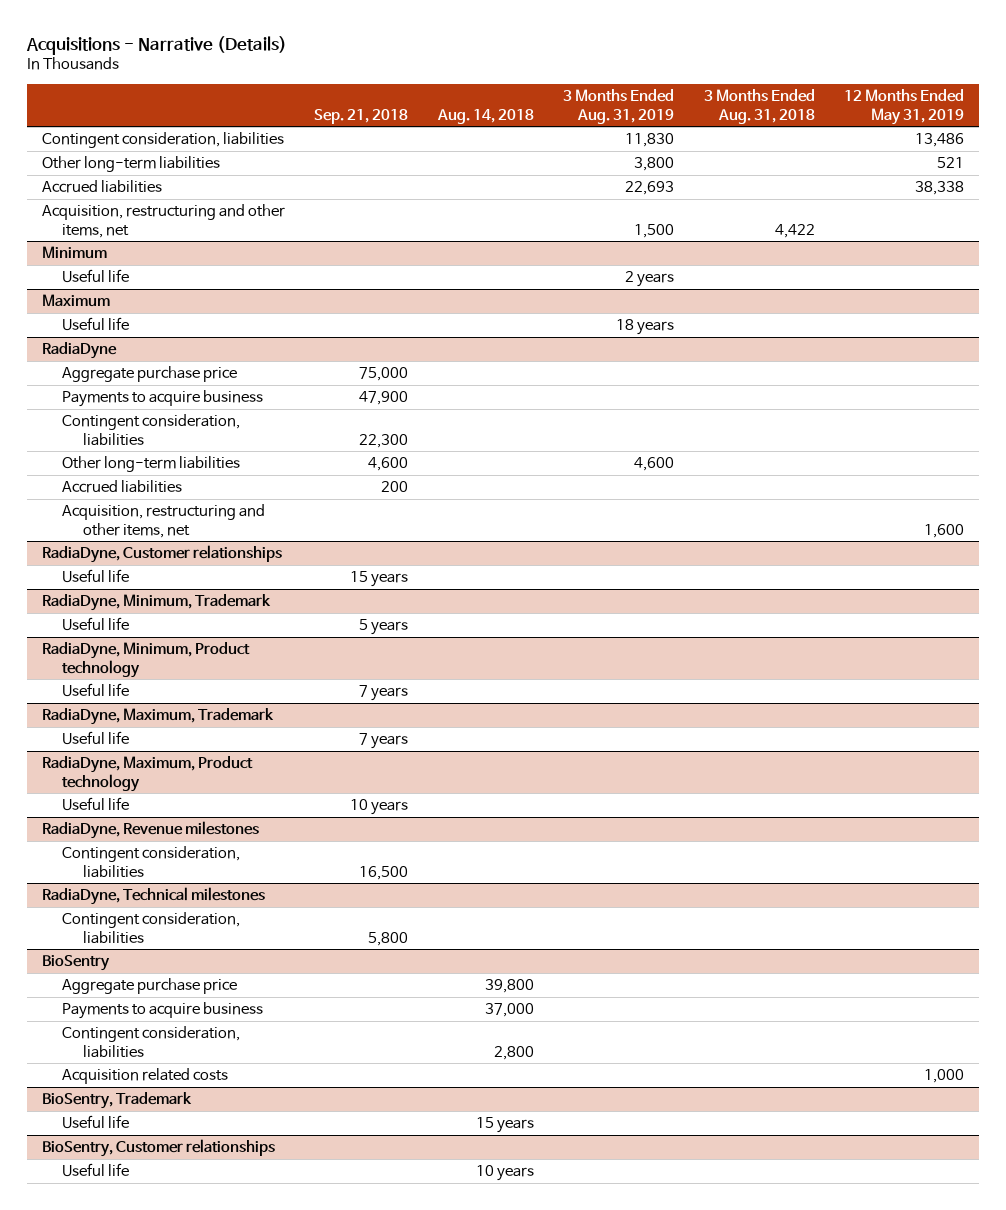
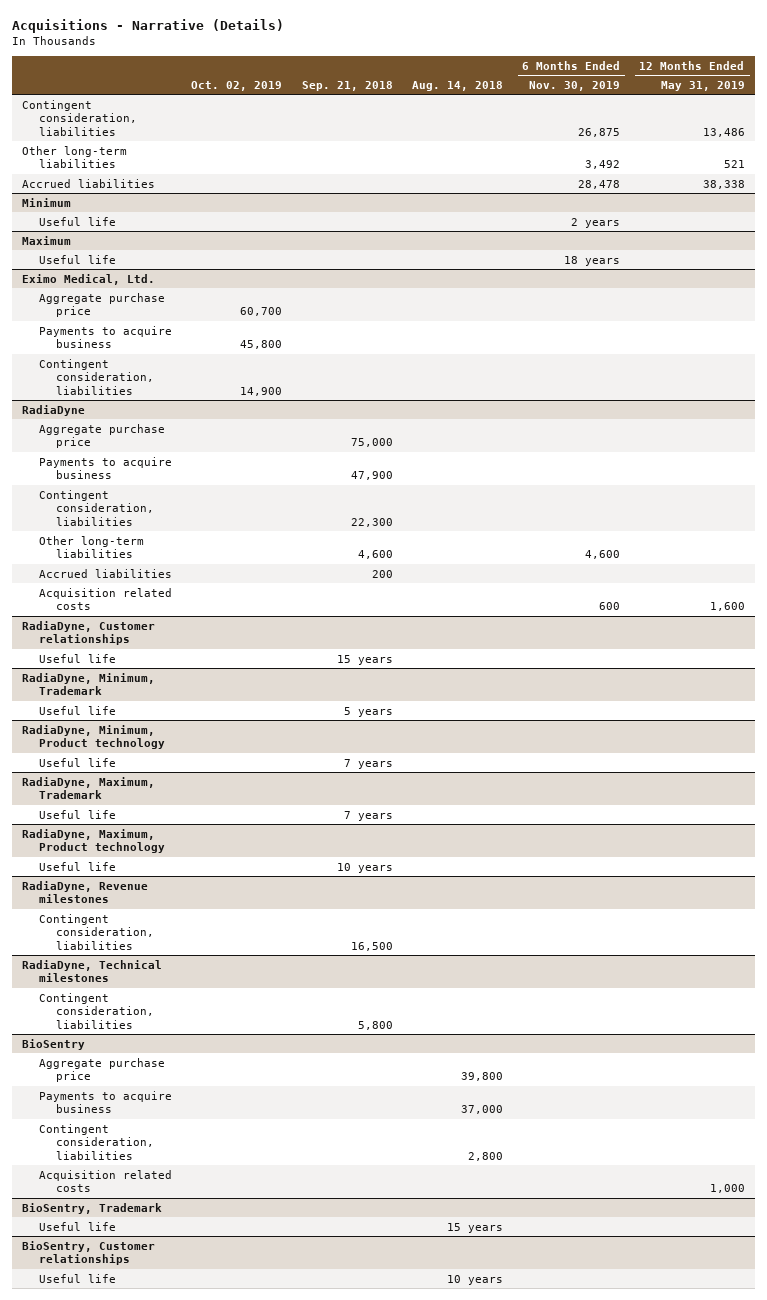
- | Sep. 21, 2018 | Aug. 14, 2018 | 3 Months Ended Aug. 31, 2019 | 3 Months Ended Aug. 31, 2018 | 12 Months Ended May 31, 2019
+ | Oct. 02, 2019 | Sep. 21, 2018 | Aug. 14, 2018 | 6 Months Ended Nov. 30, 2019 | 12 Months Ended May 31, 2019
- Acquisition, restructuring and other items, net | | | 1,500 | 4,422 |
+ Eximo Medical, Ltd.
+ Aggregate purchase price | 60,700 | | | |
+ Payments to acquire business | 45,800 | | | |
+ Contingent consideration, liabilities | 14,900 | | | |
@ RadiaDyne
- Acquisition, restructuring and other items, net | | | | | 1,600
+ Acquisition related costs | | | | 600 | 1,600

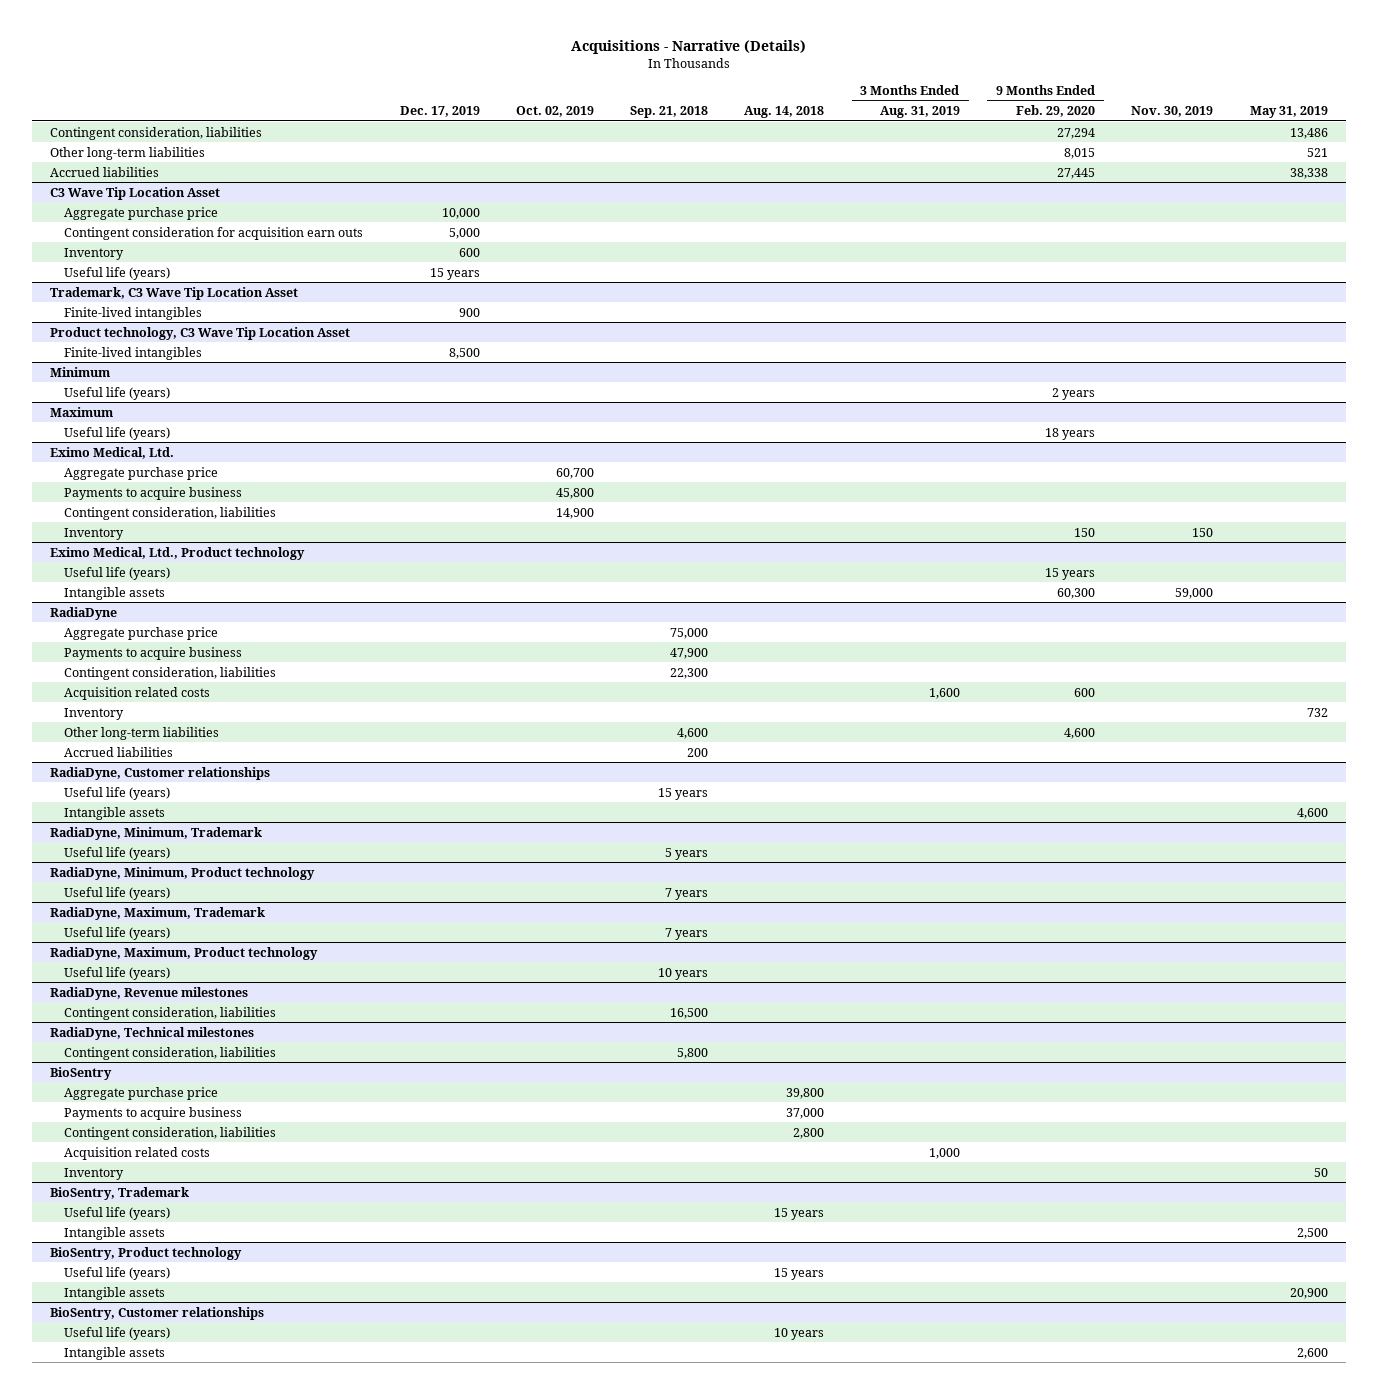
- | Oct. 02, 2019 | Sep. 21, 2018 | Aug. 14, 2018 | 6 Months Ended Nov. 30, 2019 | 12 Months Ended May 31, 2019
+ | Dec. 17, 2019 | Oct. 02, 2019 | Sep. 21, 2018 | Aug. 14, 2018 | 3 Months Ended Aug. 31, 2019 | 9 Months Ended Feb. 29, 2020 | Nov. 30, 2019 | May 31, 2019
+ C3 Wave Tip Location Asset
+ Aggregate purchase price | 10,000 | | | | | | |
+ Contingent consideration for acquisition earn outs | 5,000 | | | | | | |
+ Inventory | 600 | | | | | | |
+ Useful life (years) | 15 years | | | | | | |
+ Trademark, C3 Wave Tip Location Asset
+ Finite-lived intangibles | 900 | | | | | | |
+ Product technology, C3 Wave Tip Location Asset
+ Finite-lived intangibles | 8,500 | | | | | | |
@ Minimum
- Useful life | | | | 2 years |
+ Useful life (years) | | | | | | 2 years | |
@ Maximum
- Useful life | | | | 18 years |
+ Useful life (years) | | | | | | 18 years | |
@ Eximo Medical, Ltd.
+ Inventory | | | | | | 150 | 150 |
+ Eximo Medical, Ltd., Product technology
+ Useful life (years) | | | | | | 15 years | |
+ Intangible assets | | | | | | 60,300 | 59,000 |
@ RadiaDyne
moved up: Acquisition related costs | | | | | 1,600 | 600 | |
+ Inventory | | | | | | | | 732
@ RadiaDyne, Customer relationships
- Useful life | | 15 years | | |
+ Useful life (years) | | | 15 years | | | | |
+ Intangible assets | | | | | | | | 4,600
@ RadiaDyne, Minimum, Trademark
- Useful life | | 5 years | | |
+ Useful life (years) | | | 5 years | | | | |
@ RadiaDyne, Minimum, Product technology
- Useful life | | 7 years | | |
+ Useful life (years) | | | 7 years | | | | |
@ RadiaDyne, Maximum, Trademark
- Useful life | | 7 years | | |
+ Useful life (years) | | | 7 years | | | | |
@ RadiaDyne, Maximum, Product technology
- Useful life | | 10 years | | |
+ Useful life (years) | | | 10 years | | | | |
@ BioSentry
+ Inventory | | | | | | | | 50
@ BioSentry, Trademark
- Useful life | | | 15 years | |
+ Useful life (years) | | | | 15 years | | | |
+ Intangible assets | | | | | | | | 2,500
+ BioSentry, Product technology
+ Useful life (years) | | | | 15 years | | | |
+ Intangible assets | | | | | | | | 20,900
@ BioSentry, Customer relationships
- Useful life | | | 10 years | |
+ Useful life (years) | | | | 10 years | | | |
+ Intangible assets | | | | | | | | 2,600

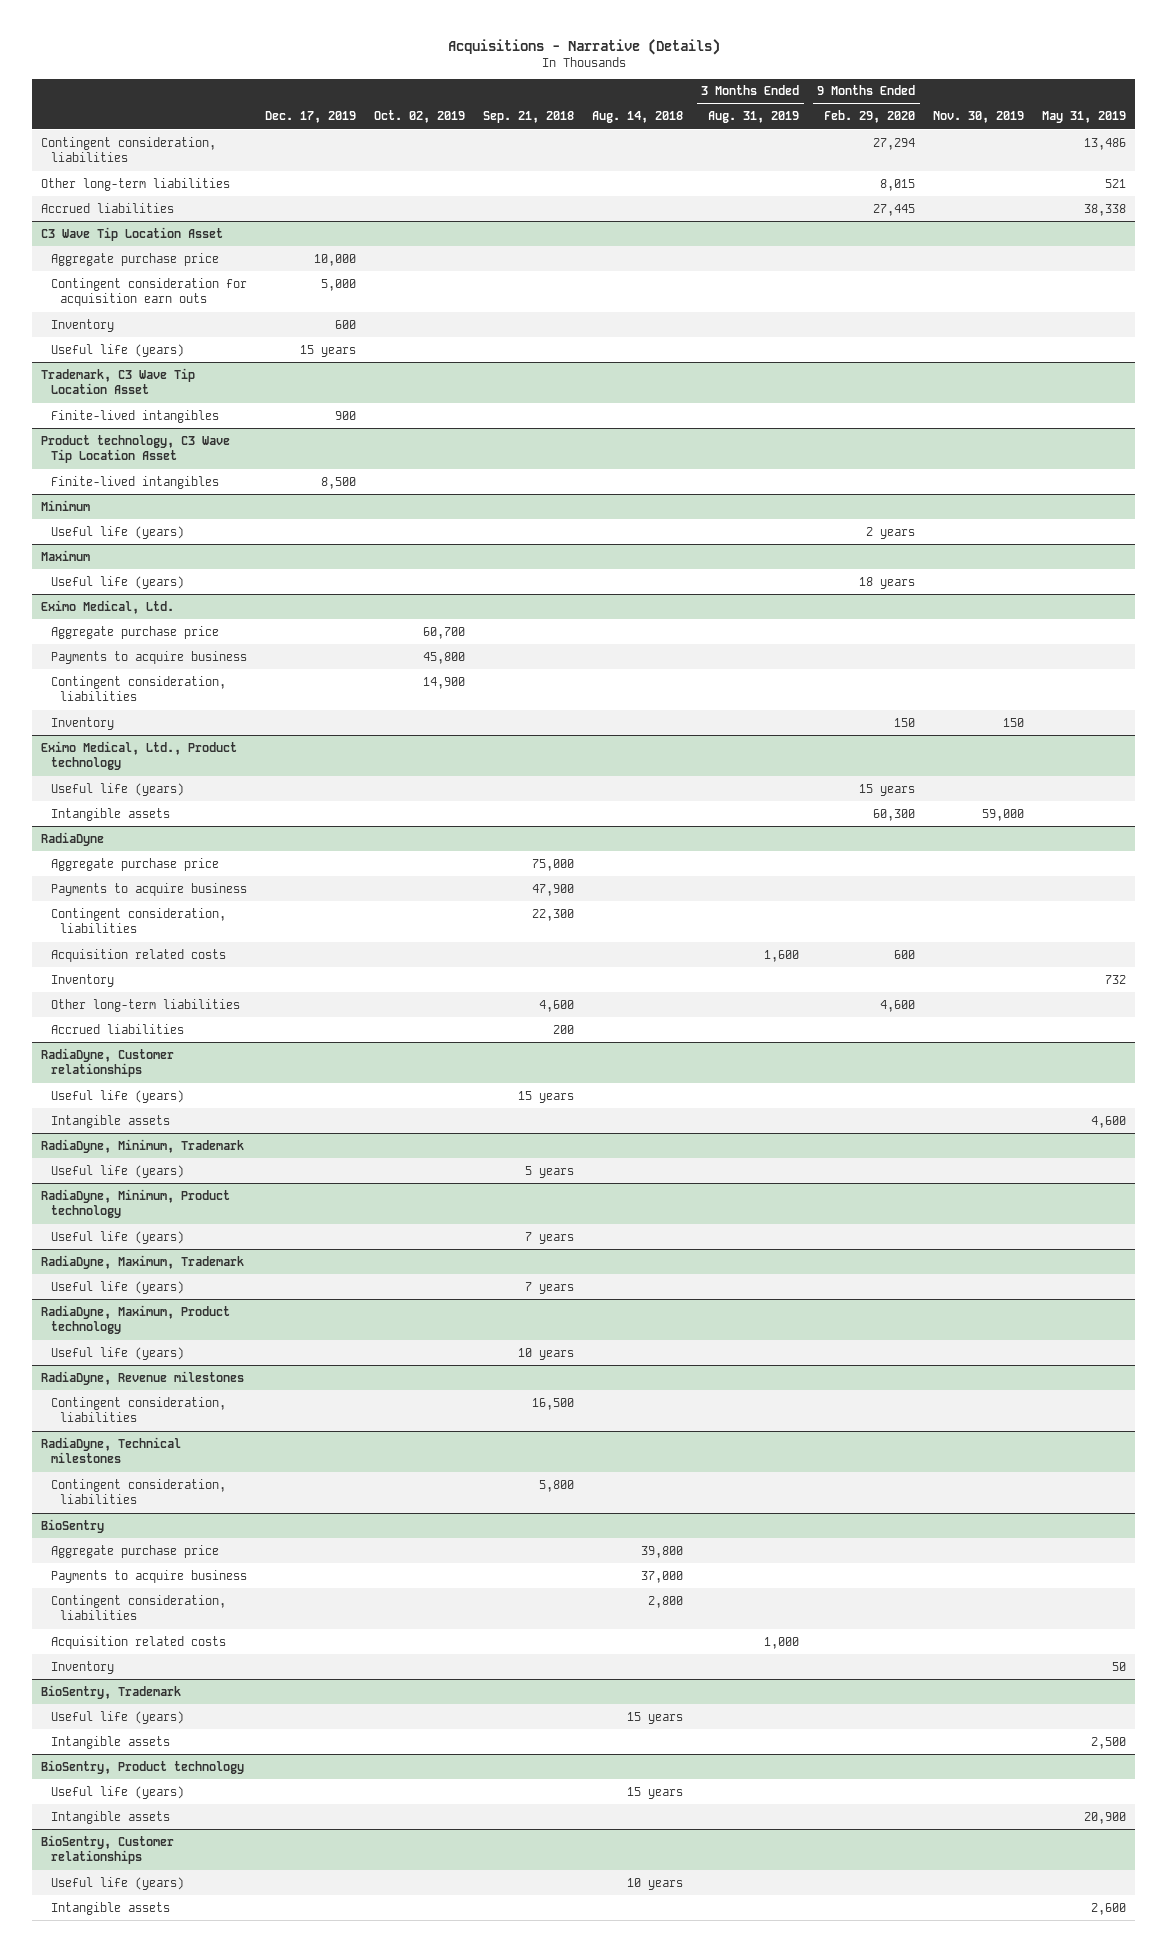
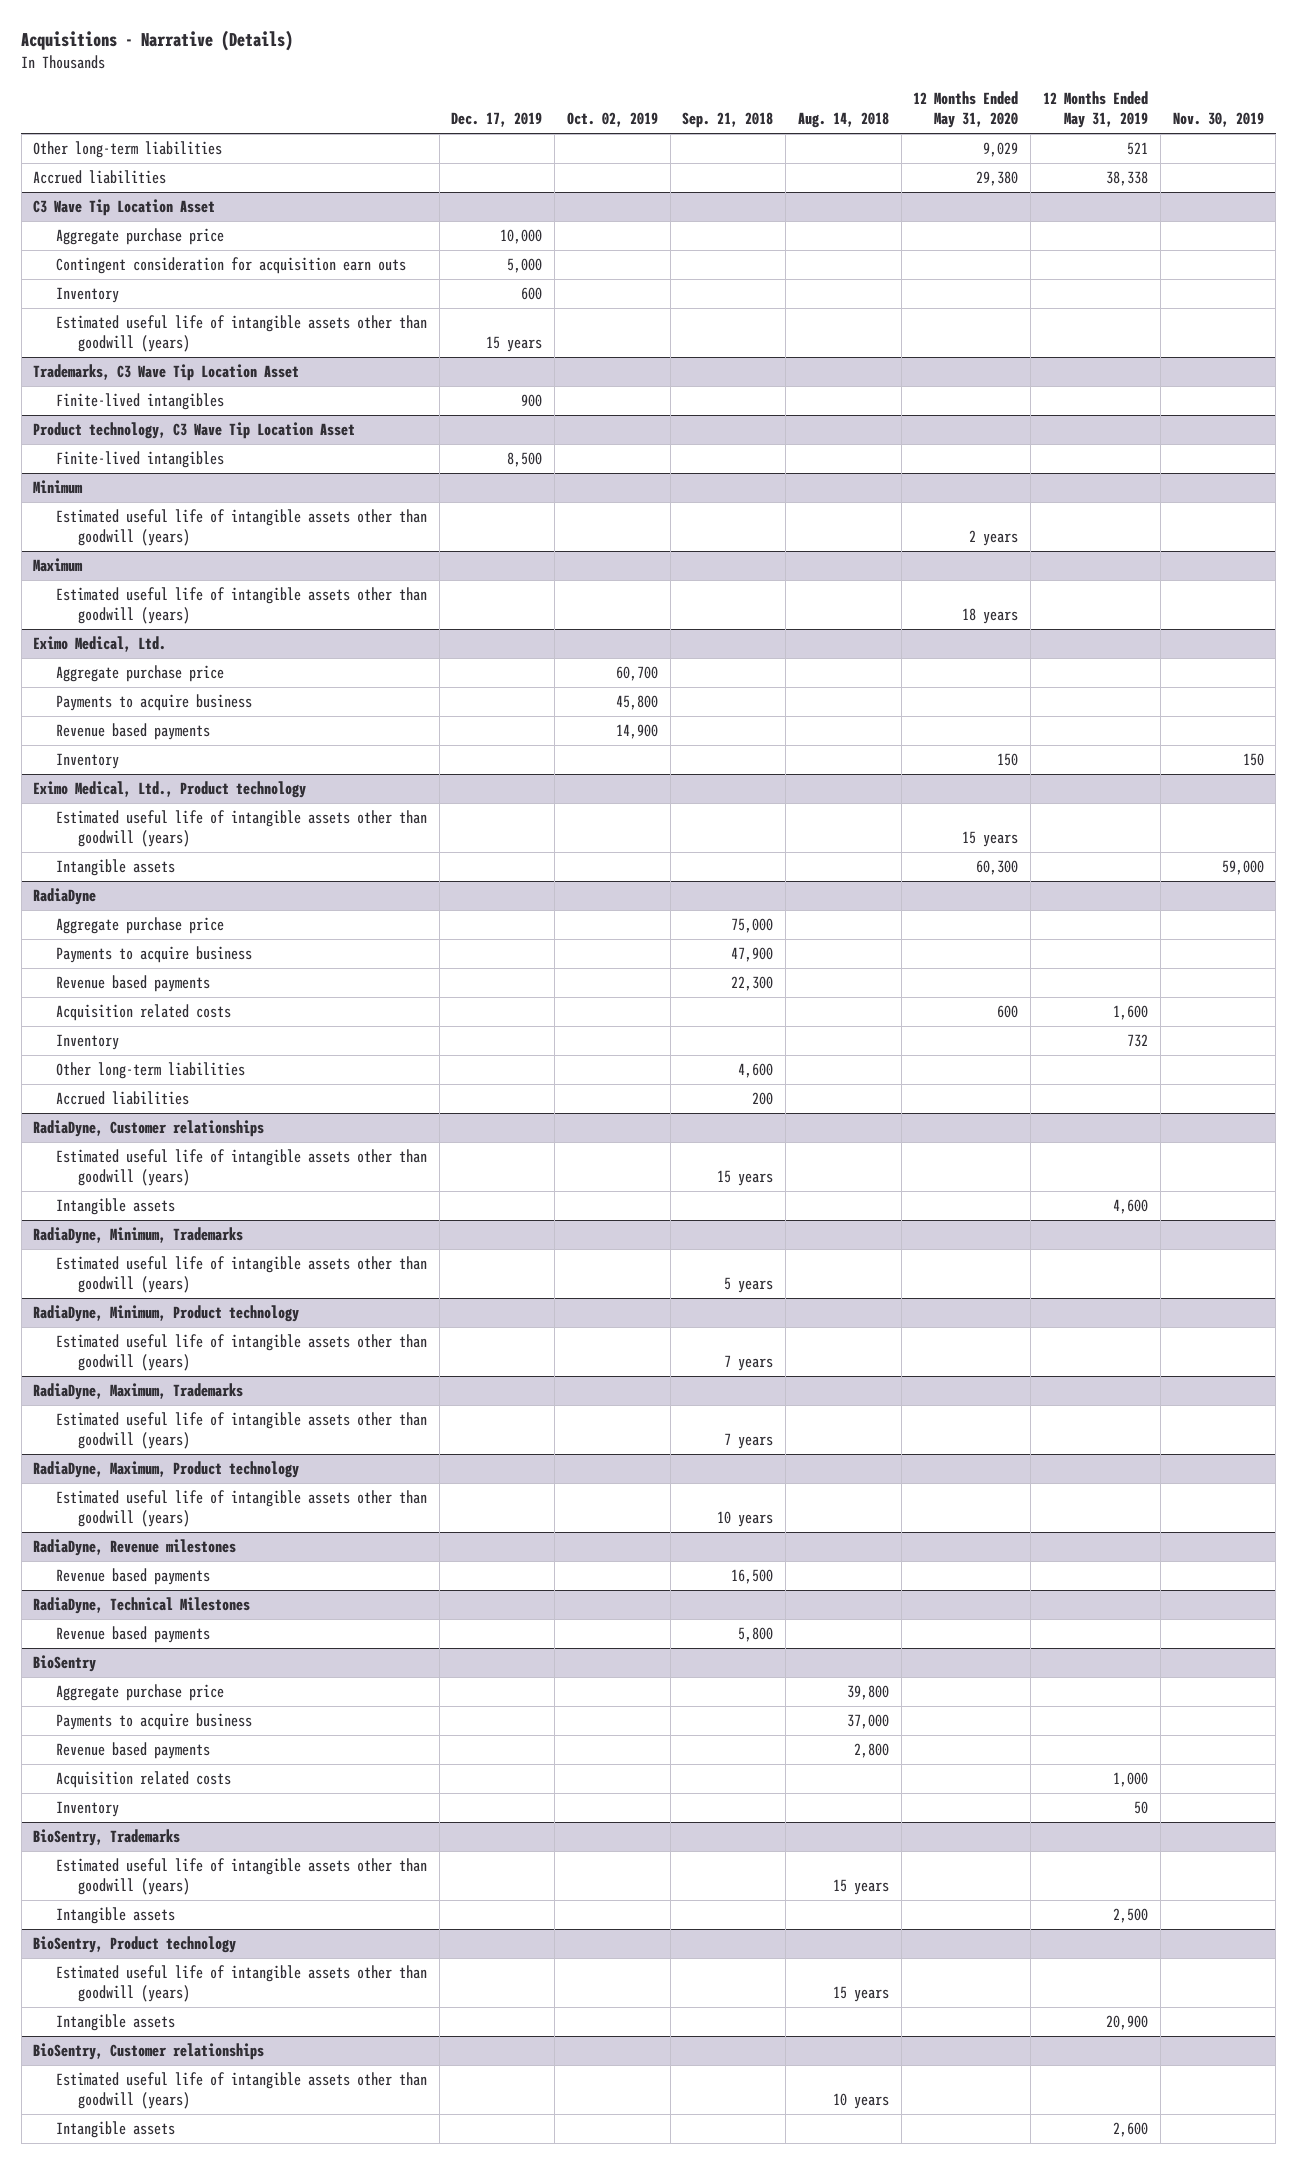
- | Dec. 17, 2019 | Oct. 02, 2019 | Sep. 21, 2018 | Aug. 14, 2018 | 3 Months Ended Aug. 31, 2019 | 9 Months Ended Feb. 29, 2020 | Nov. 30, 2019 | May 31, 2019
+ | Dec. 17, 2019 | Oct. 02, 2019 | Sep. 21, 2018 | Aug. 14, 2018 | 12 Months Ended May 31, 2020 | 12 Months Ended May 31, 2019 | Nov. 30, 2019
- Contingent consideration, liabilities | | | | | | 27,294 | | 13,486
@ C3 Wave Tip Location Asset
- Useful life (years) | 15 years | | | | | | |
- Trademark, C3 Wave Tip Location Asset
@ C3 Wave Tip Location Asset
+ Estimated useful life of intangible assets other than goodwill (years) | 15 years | | | | | |
+ Trademarks, C3 Wave Tip Location Asset
@ Minimum
- Useful life (years) | | | | | | 2 years | |
+ Estimated useful life of intangible assets other than goodwill (years) | | | | | 2 years | |
@ Maximum
- Useful life (years) | | | | | | 18 years | |
+ Estimated useful life of intangible assets other than goodwill (years) | | | | | 18 years | |
@ Eximo Medical, Ltd.
- Contingent consideration, liabilities | | 14,900 | | | | | |
+ Revenue based payments | | 14,900 | | | | |
@ Eximo Medical, Ltd., Product technology
- Useful life (years) | | | | | | 15 years | |
+ Estimated useful life of intangible assets other than goodwill (years) | | | | | 15 years | |
@ RadiaDyne
- Contingent consideration, liabilities | | | 22,300 | | | | |
+ Revenue based payments | | | 22,300 | | | |
@ RadiaDyne, Customer relationships
- Useful life (years) | | | 15 years | | | | |
+ Estimated useful life of intangible assets other than goodwill (years) | | | 15 years | | | |
- RadiaDyne, Minimum, Trademark
- Useful life (years) | | | 5 years | | | | |
+ RadiaDyne, Minimum, Trademarks
+ Estimated useful life of intangible assets other than goodwill (years) | | | 5 years | | | |
@ RadiaDyne, Minimum, Product technology
- Useful life (years) | | | 7 years | | | | |
- RadiaDyne, Maximum, Trademark
- Useful life (years) | | | 7 years | | | | |
@ RadiaDyne, Minimum, Product technology
+ Estimated useful life of intangible assets other than goodwill (years) | | | 7 years | | | |
+ RadiaDyne, Maximum, Trademarks
+ Estimated useful life of intangible assets other than goodwill (years) | | | 7 years | | | |
@ RadiaDyne, Maximum, Product technology
- Useful life (years) | | | 10 years | | | | |
+ Estimated useful life of intangible assets other than goodwill (years) | | | 10 years | | | |
@ RadiaDyne, Revenue milestones
- Contingent consideration, liabilities | | | 16,500 | | | | |
- RadiaDyne, Technical milestones
- Contingent consideration, liabilities | | | 5,800 | | | | |
@ RadiaDyne, Revenue milestones
+ Revenue based payments | | | 16,500 | | | |
+ RadiaDyne, Technical Milestones
+ Revenue based payments | | | 5,800 | | | |
@ BioSentry
- Contingent consideration, liabilities | | | | 2,800 | | | |
+ Revenue based payments | | | | 2,800 | | |
- BioSentry, Trademark
- Useful life (years) | | | | 15 years | | | |
+ BioSentry, Trademarks
+ Estimated useful life of intangible assets other than goodwill (years) | | | | 15 years | | |
@ BioSentry, Product technology
- Useful life (years) | | | | 15 years | | | |
+ Estimated useful life of intangible assets other than goodwill (years) | | | | 15 years | | |
@ BioSentry, Customer relationships
- Useful life (years) | | | | 10 years | | | |
+ Estimated useful life of intangible assets other than goodwill (years) | | | | 10 years | | |

